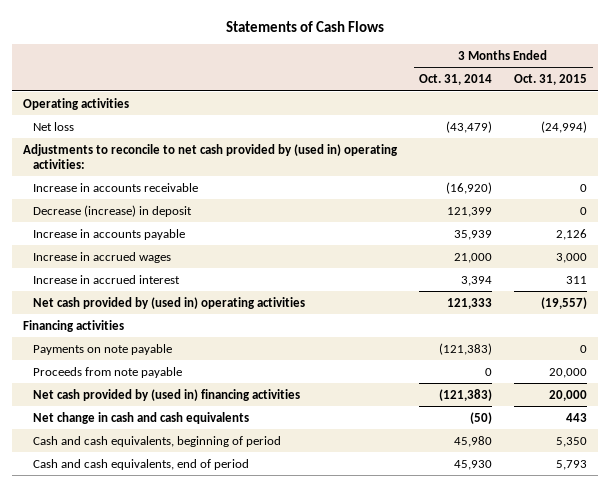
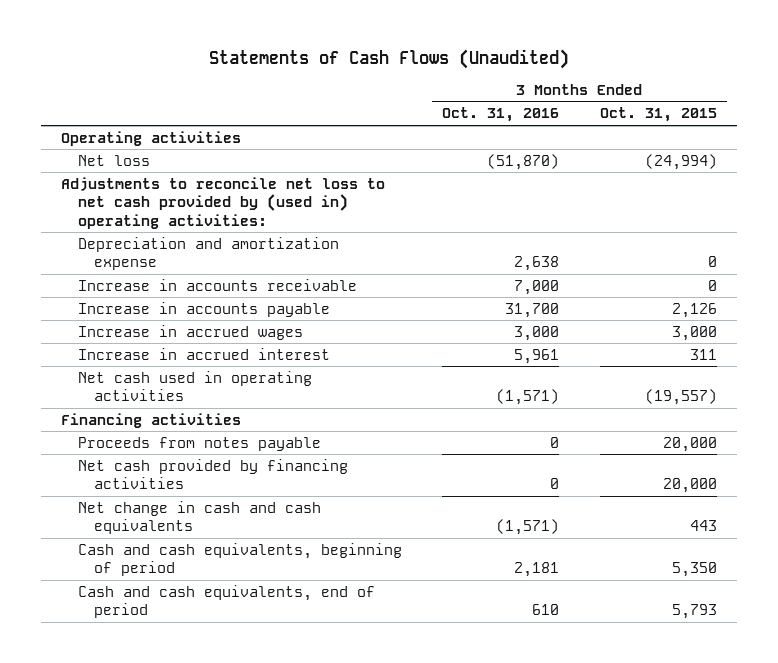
- Statements of Cash Flows
+ Statements of Cash Flows (Unaudited)
- | 3 Months Ended Oct. 31, 2014 | 3 Months Ended Oct. 31, 2015
+ | 3 Months Ended Oct. 31, 2016 | 3 Months Ended Oct. 31, 2015
- Adjustments to reconcile to net cash provided by (used in) operating activities:
+ Adjustments to reconcile net loss to net cash provided by (used in) operating activities:
+ Depreciation and amortization expense | 2,638 | 0
- Decrease (increase) in deposit | 121,399 | 0
- Net cash provided by (used in) operating activities | 121,333 | (19,557)
+ Net cash used in operating activities | (1,571) | (19,557)
- Payments on note payable | (121,383) | 0
- Proceeds from note payable | 0 | 20,000
- Net cash provided by (used in) financing activities | (121,383) | 20,000
+ Proceeds from notes payable | 0 | 20,000
+ Net cash provided by financing activities | 0 | 20,000

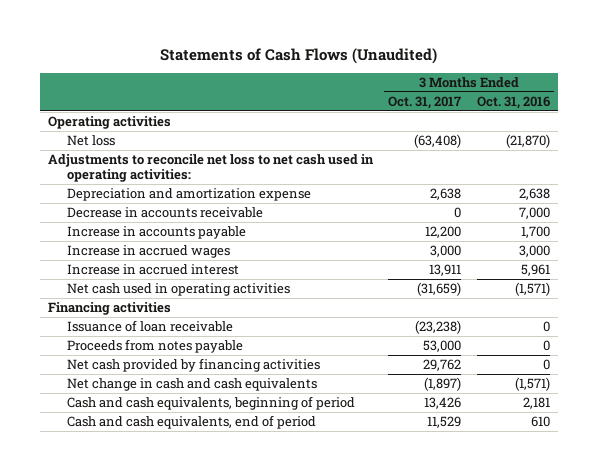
- | 3 Months Ended Oct. 31, 2016 | 3 Months Ended Oct. 31, 2015
+ | 3 Months Ended Oct. 31, 2017 | 3 Months Ended Oct. 31, 2016
- Net loss | (51,870) | (24,994)
- Adjustments to reconcile net loss to net cash provided by (used in) operating activities:
+ Net loss | (63,408) | (21,870)
+ Adjustments to reconcile net loss to net cash used in operating activities:
- Increase in accounts receivable | 7,000 | 0
- Increase in accounts payable | 31,700 | 2,126
+ Decrease in accounts receivable | 0 | 7,000
+ Increase in accounts payable | 12,200 | 1,700
+ Issuance of loan receivable | (23,238) | 0

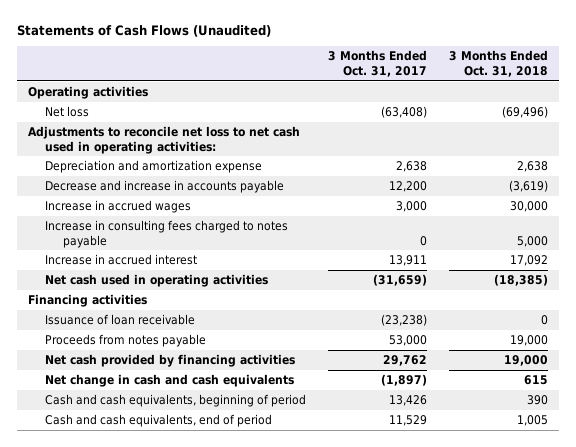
- | 3 Months Ended Oct. 31, 2017 | 3 Months Ended Oct. 31, 2016
+ | 3 Months Ended Oct. 31, 2017 | 3 Months Ended Oct. 31, 2018
- Decrease in accounts receivable | 0 | 7,000
- Increase in accounts payable | 12,200 | 1,700
+ Decrease and increase in accounts payable | 12,200 | (3,619)
+ Increase in consulting fees charged to notes payable | 0 | 5,000

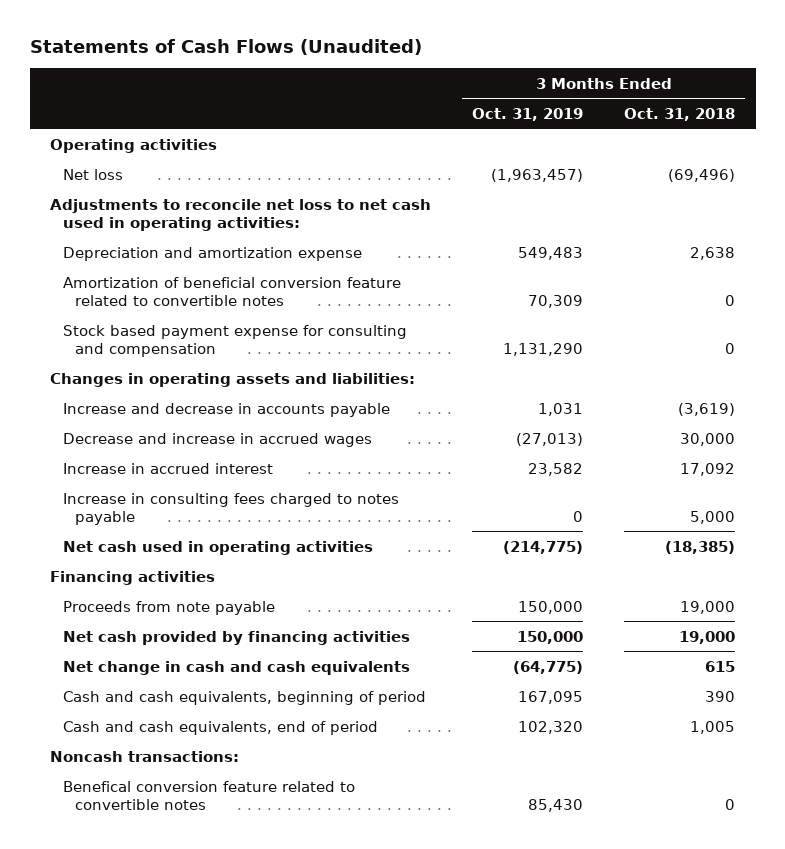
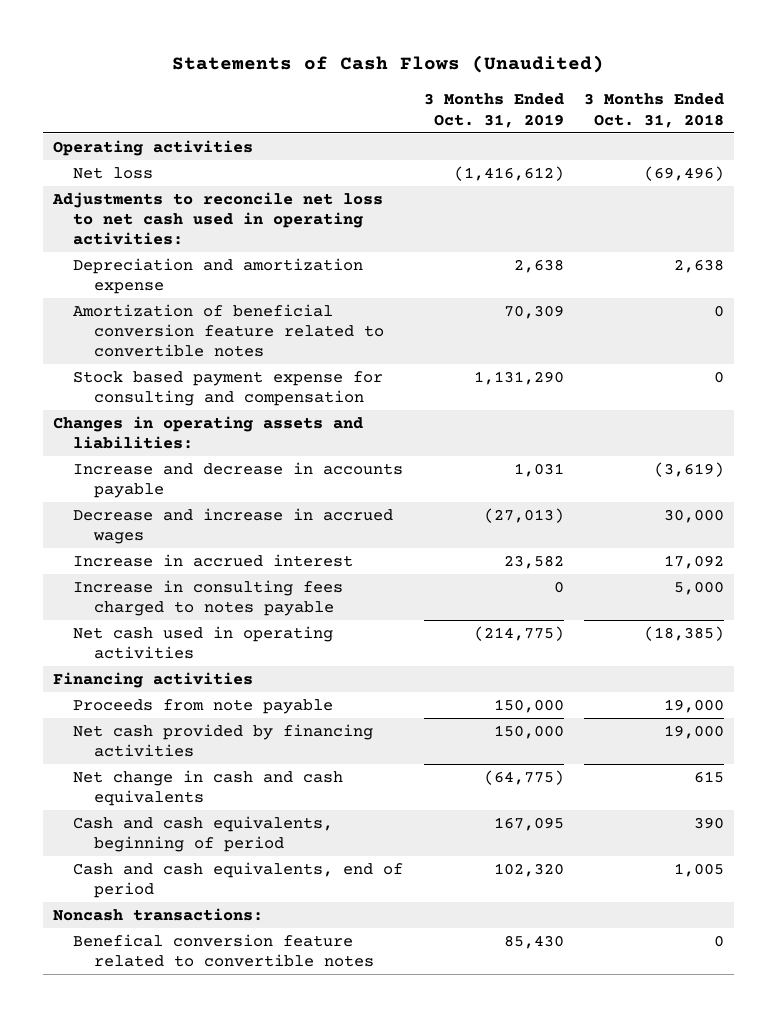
- Net loss | (1,963,457) | (69,496)
+ Net loss | (1,416,612) | (69,496)
- Depreciation and amortization expense | 549,483 | 2,638
+ Depreciation and amortization expense | 2,638 | 2,638

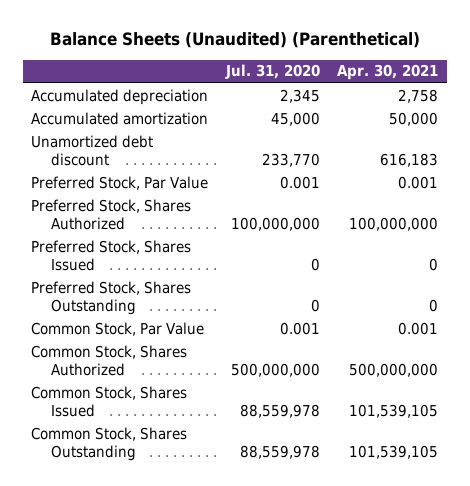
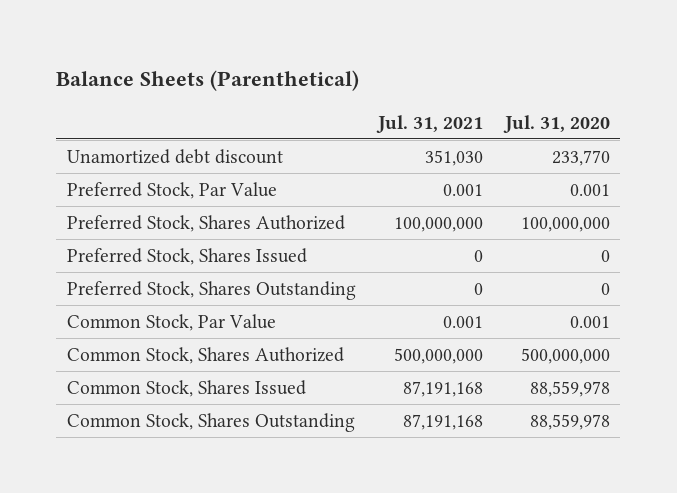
- Balance Sheets (Unaudited) (Parenthetical)
+ Balance Sheets (Parenthetical)
- | Jul. 31, 2020 | Apr. 30, 2021
+ | Jul. 31, 2021 | Jul. 31, 2020
- Accumulated depreciation | 2,345 | 2,758
- Accumulated amortization | 45,000 | 50,000

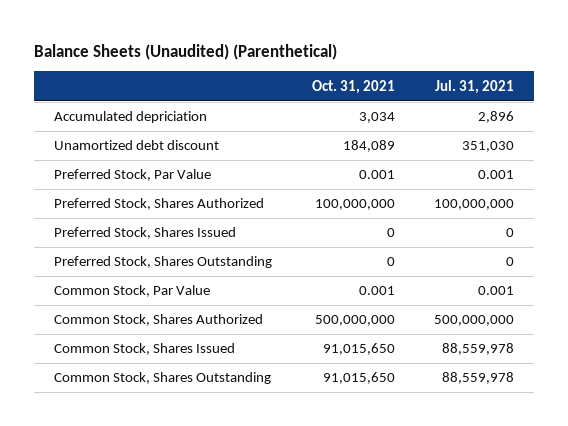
- Balance Sheets (Parenthetical)
+ Balance Sheets (Unaudited) (Parenthetical)
- | Jul. 31, 2021 | Jul. 31, 2020
+ | Oct. 31, 2021 | Jul. 31, 2021
+ Accumulated depriciation | 3,034 | 2,896
- Common Stock, Shares Issued | 87,191,168 | 88,559,978
- Common Stock, Shares Outstanding | 87,191,168 | 88,559,978
+ Common Stock, Shares Issued | 91,015,650 | 88,559,978
+ Common Stock, Shares Outstanding | 91,015,650 | 88,559,978

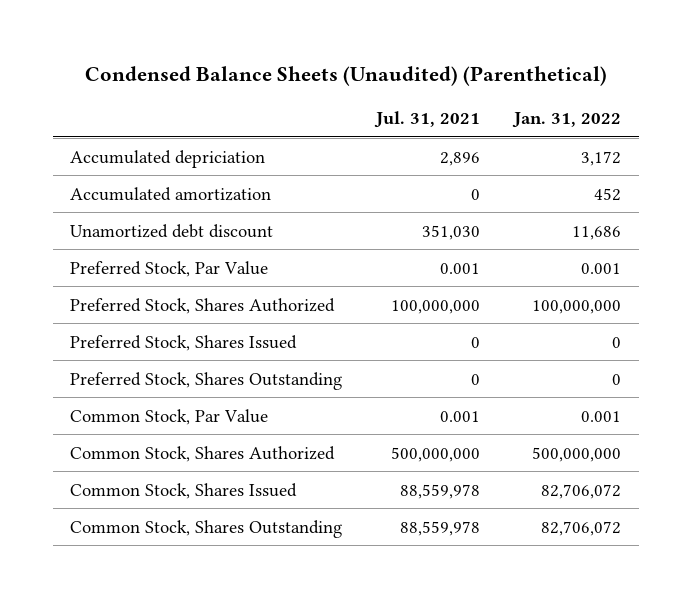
- Balance Sheets (Unaudited) (Parenthetical)
+ Condensed Balance Sheets (Unaudited) (Parenthetical)
- | Oct. 31, 2021 | Jul. 31, 2021
+ | Jul. 31, 2021 | Jan. 31, 2022
+ Accumulated amortization | 0 | 452

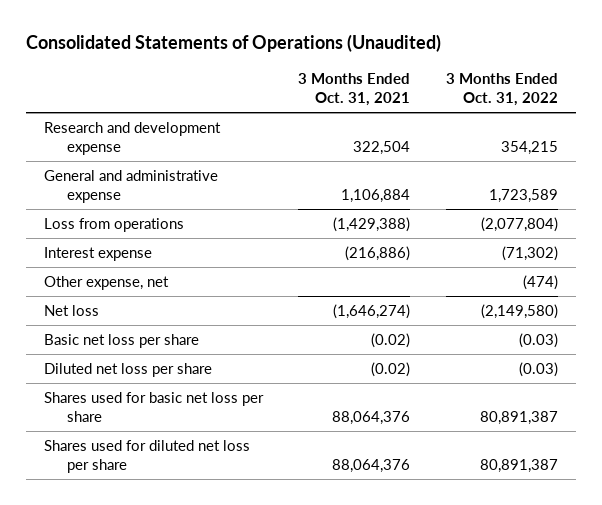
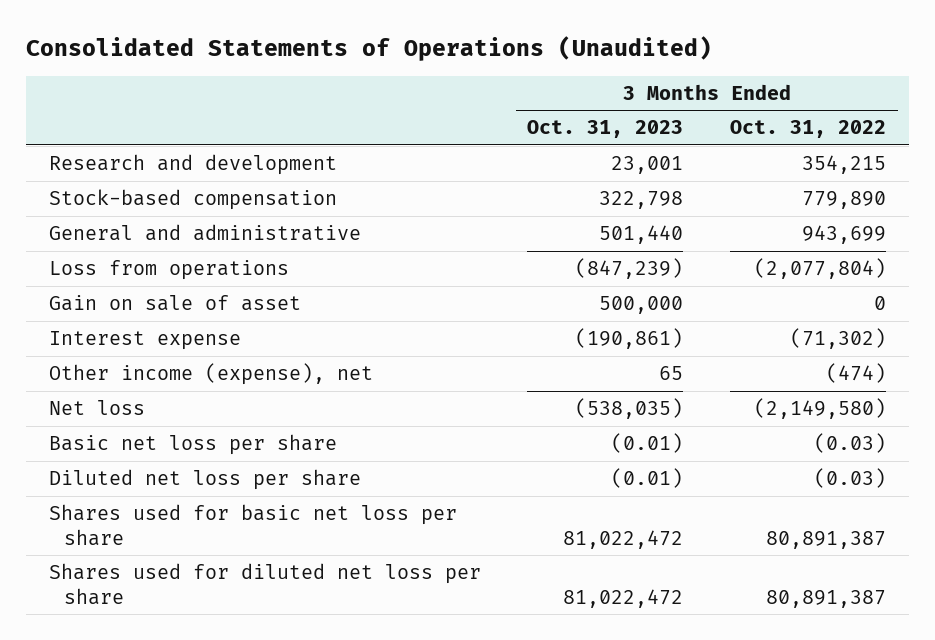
- | 3 Months Ended Oct. 31, 2021 | 3 Months Ended Oct. 31, 2022
+ | 3 Months Ended Oct. 31, 2023 | 3 Months Ended Oct. 31, 2022
- Research and development expense | 322,504 | 354,215
- General and administrative expense | 1,106,884 | 1,723,589
+ Research and development | 23,001 | 354,215
+ Stock-based compensation | 322,798 | 779,890
+ General and administrative | 501,440 | 943,699
+ Gain on sale of asset | 500,000 | 0
- Other expense, net | | (474)
+ Other income (expense), net | 65 | (474)

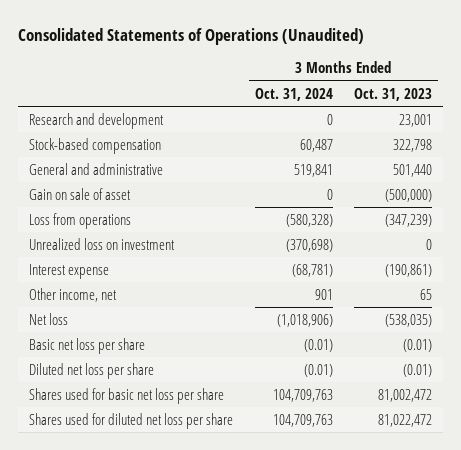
- | 3 Months Ended Oct. 31, 2023 | 3 Months Ended Oct. 31, 2022
+ | 3 Months Ended Oct. 31, 2024 | 3 Months Ended Oct. 31, 2023
- Loss from operations | (847,239) | (2,077,804)
- Gain on sale of asset | 500,000 | 0
+ Gain on sale of asset | 0 | (500,000)
+ Loss from operations | (580,328) | (347,239)
+ Unrealized loss on investment | (370,698) | 0
- Other income (expense), net | 65 | (474)
+ Other income, net | 901 | 65
- Shares used for basic net loss per share | 81,022,472 | 80,891,387
+ Shares used for basic net loss per share | 104,709,763 | 81,002,472

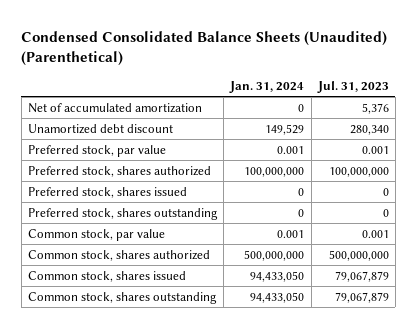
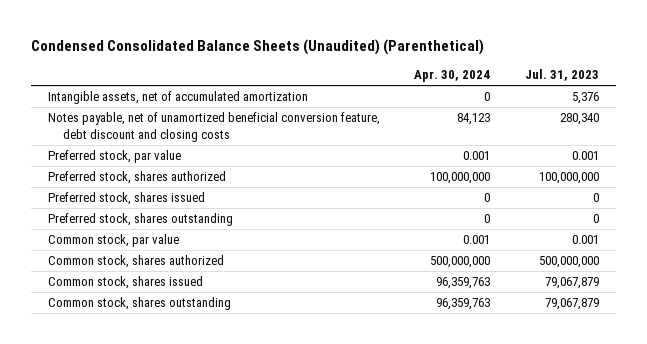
- | Jan. 31, 2024 | Jul. 31, 2023
+ | Apr. 30, 2024 | Jul. 31, 2023
- Net of accumulated amortization | 0 | 5,376
- Unamortized debt discount | 149,529 | 280,340
+ Intangible assets, net of accumulated amortization | 0 | 5,376
+ Notes payable, net of unamortized beneficial conversion feature, debt discount and closing costs | 84,123 | 280,340

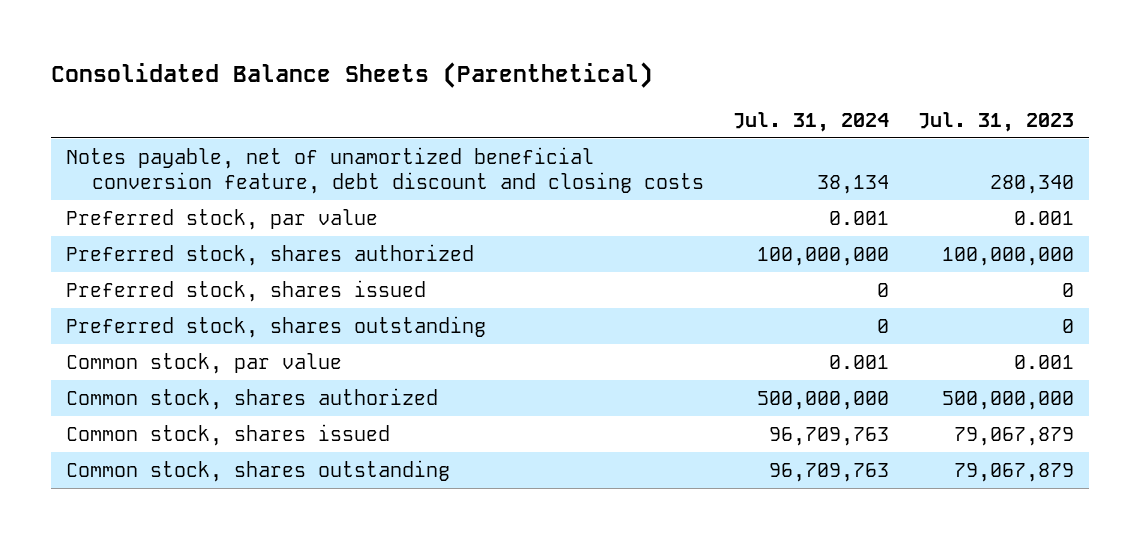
- Condensed Consolidated Balance Sheets (Unaudited) (Parenthetical)
+ Consolidated Balance Sheets (Parenthetical)
- | Apr. 30, 2024 | Jul. 31, 2023
+ | Jul. 31, 2024 | Jul. 31, 2023
- Intangible assets, net of accumulated amortization | 0 | 5,376

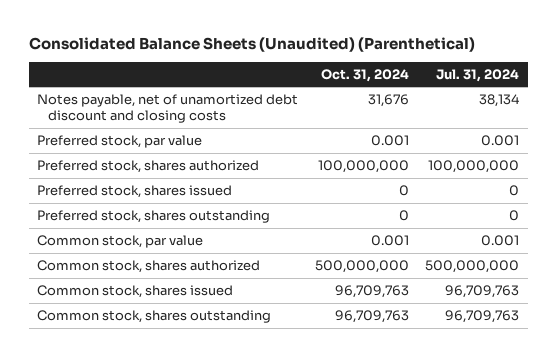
- Consolidated Balance Sheets (Parenthetical)
+ Consolidated Balance Sheets (Unaudited) (Parenthetical)
- | Jul. 31, 2024 | Jul. 31, 2023
+ | Oct. 31, 2024 | Jul. 31, 2024
- Notes payable, net of unamortized beneficial conversion feature, debt discount and closing costs | 38,134 | 280,340
+ Notes payable, net of unamortized debt discount and closing costs | 31,676 | 38,134

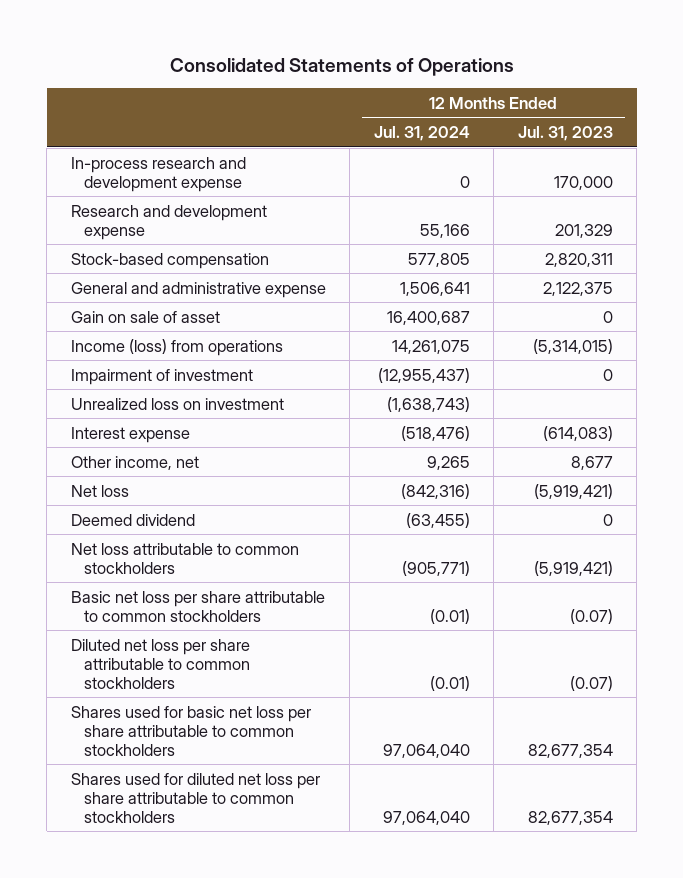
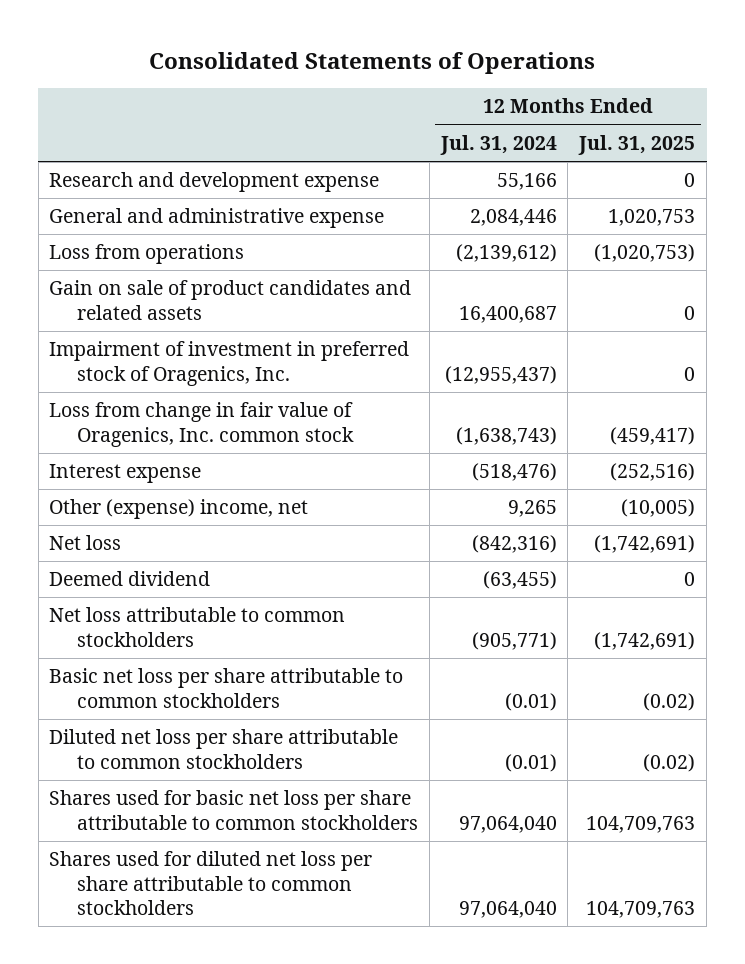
- | 12 Months Ended Jul. 31, 2024 | 12 Months Ended Jul. 31, 2023
+ | 12 Months Ended Jul. 31, 2024 | 12 Months Ended Jul. 31, 2025
- In-process research and development expense | 0 | 170,000
- Stock-based compensation | 577,805 | 2,820,311
- General and administrative expense | 1,506,641 | 2,122,375
- Gain on sale of asset | 16,400,687 | 0
- Income (loss) from operations | 14,261,075 | (5,314,015)
- Impairment of investment | (12,955,437) | 0
- Unrealized loss on investment | (1,638,743) |
+ General and administrative expense | 2,084,446 | 1,020,753
+ Loss from operations | (2,139,612) | (1,020,753)
+ Gain on sale of product candidates and related assets | 16,400,687 | 0
+ Impairment of investment in preferred stock of Oragenics, Inc. | (12,955,437) | 0
+ Loss from change in fair value of Oragenics, Inc. common stock | (1,638,743) | (459,417)
- Other income, net | 9,265 | 8,677
+ Other (expense) income, net | 9,265 | (10,005)

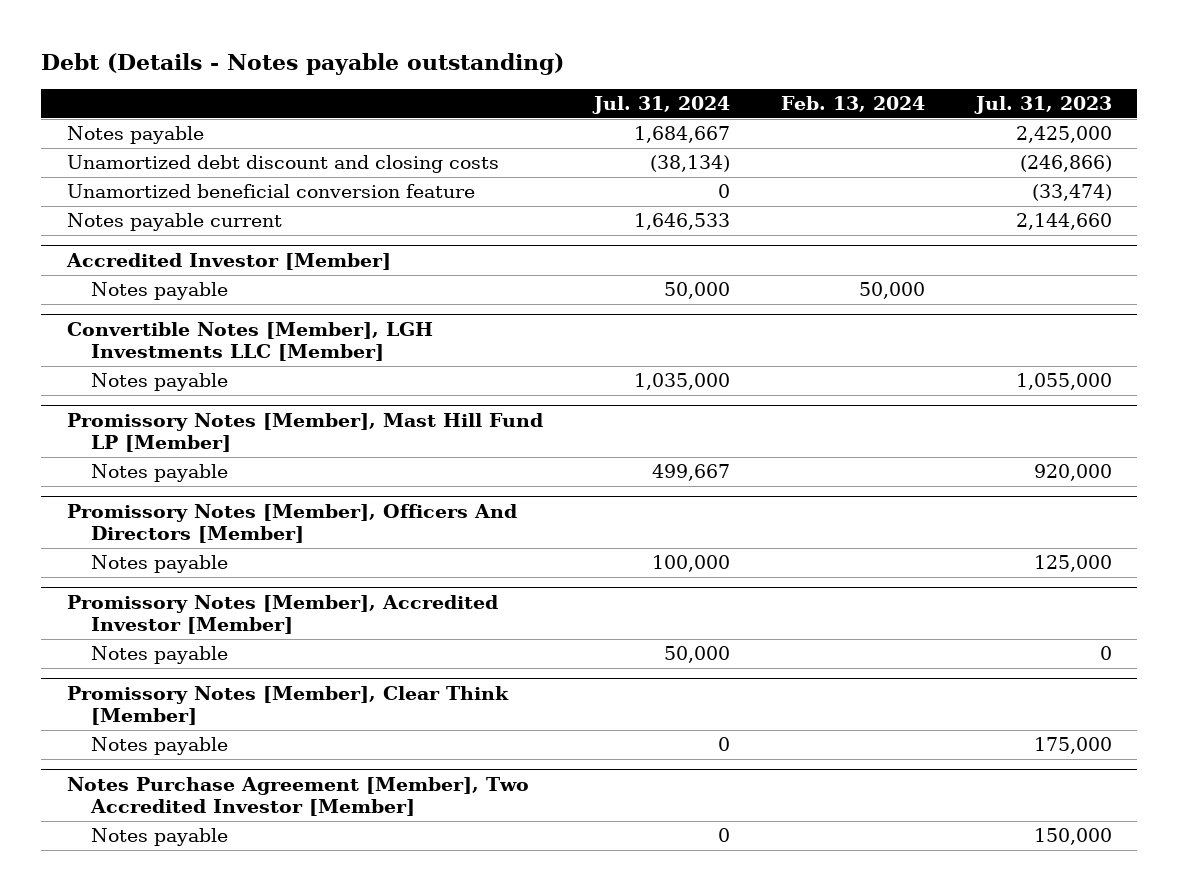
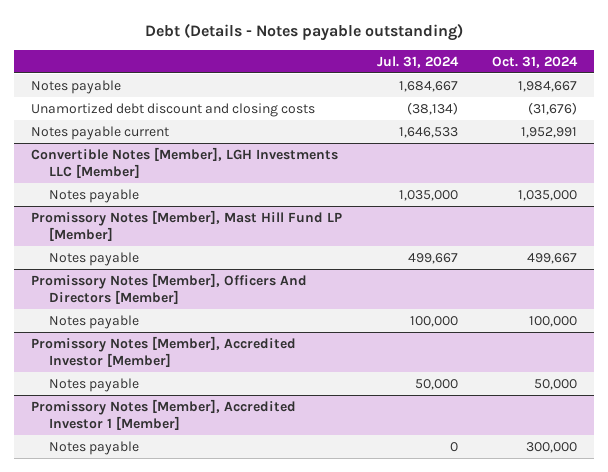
- | Jul. 31, 2024 | Feb. 13, 2024 | Jul. 31, 2023
+ | Jul. 31, 2024 | Oct. 31, 2024
- Unamortized beneficial conversion feature | 0 | | (33,474)
- Accredited Investor [Member]
- Notes payable | 50,000 | 50,000 |
- Promissory Notes [Member], Clear Think [Member]
- Notes payable | 0 | | 175,000
- Notes Purchase Agreement [Member], Two Accredited Investor [Member]
+ Promissory Notes [Member], Accredited Investor 1 [Member]

